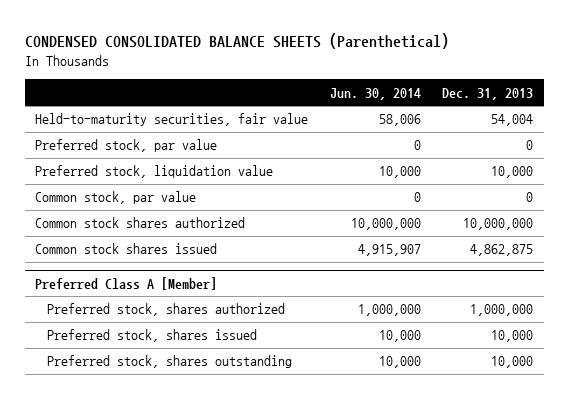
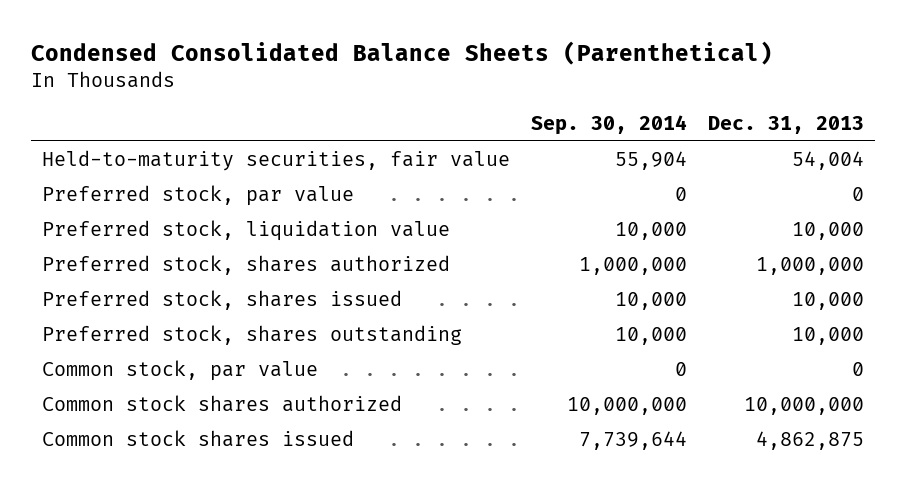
- CONDENSED CONSOLIDATED BALANCE SHEETS (Parenthetical)
+ Condensed Consolidated Balance Sheets (Parenthetical)
- | Jun. 30, 2014 | Dec. 31, 2013
+ | Sep. 30, 2014 | Dec. 31, 2013
- Preferred Class A [Member]
moved down: Common stock, par value | 0 | 0
moved down: Common stock shares authorized | 10,000,000 | 10,000,000
moved down: Common stock shares issued | 7,739,644 | 4,862,875

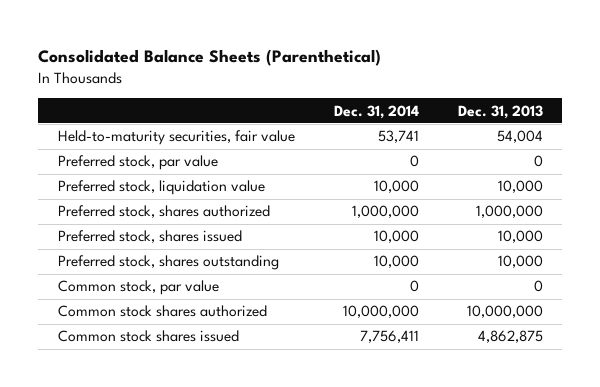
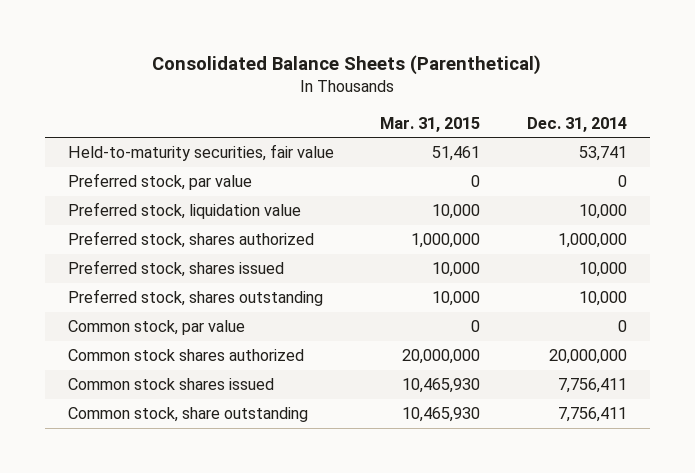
- | Dec. 31, 2014 | Dec. 31, 2013
+ | Mar. 31, 2015 | Dec. 31, 2014
- Common stock shares authorized | 10,000,000 | 10,000,000
+ Common stock shares authorized | 20,000,000 | 20,000,000
+ Common stock, share outstanding | 10,465,930 | 7,756,411

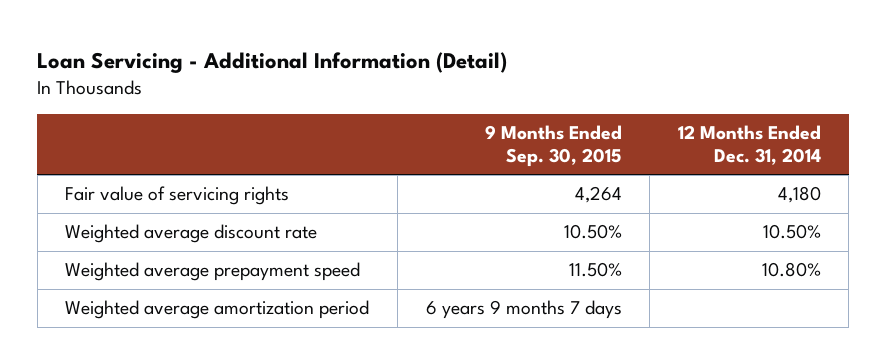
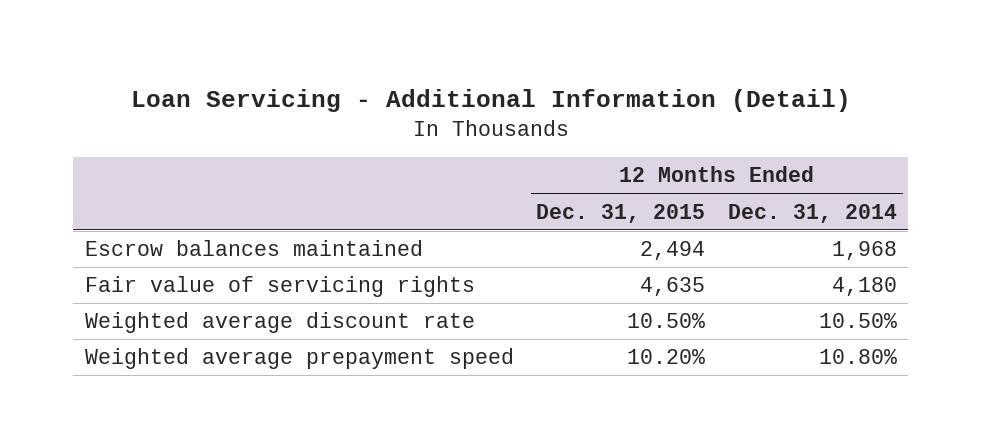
- | 9 Months Ended Sep. 30, 2015 | 12 Months Ended Dec. 31, 2014
+ | 12 Months Ended Dec. 31, 2015 | 12 Months Ended Dec. 31, 2014
+ Escrow balances maintained | 2,494 | 1,968
- Weighted average amortization period | 6 years 9 months 7 days |

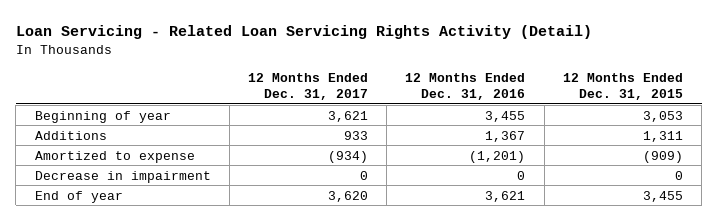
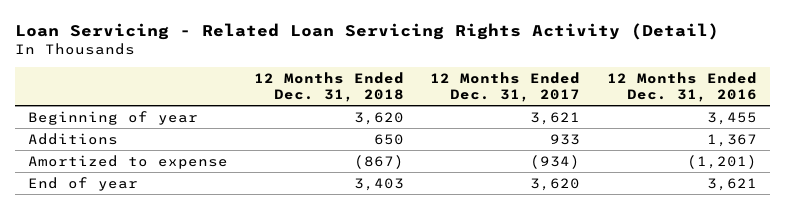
- | 12 Months Ended Dec. 31, 2017 | 12 Months Ended Dec. 31, 2016 | 12 Months Ended Dec. 31, 2015
+ | 12 Months Ended Dec. 31, 2018 | 12 Months Ended Dec. 31, 2017 | 12 Months Ended Dec. 31, 2016
- Decrease in impairment | 0 | 0 | 0

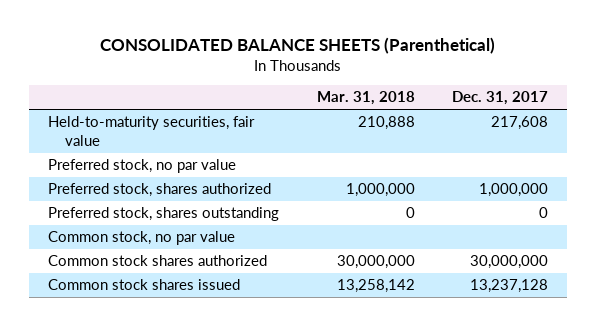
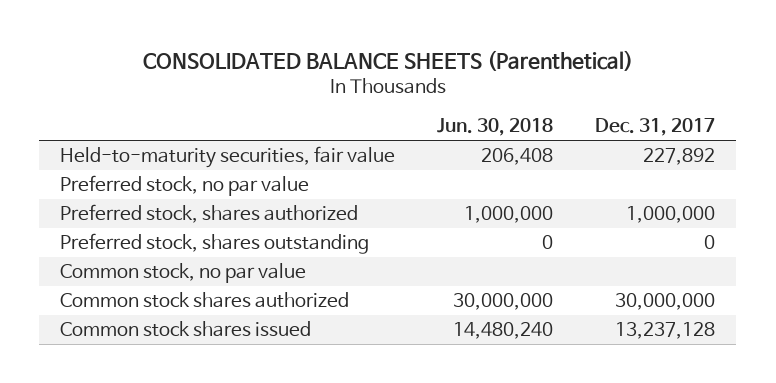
- | Mar. 31, 2018 | Dec. 31, 2017
+ | Jun. 30, 2018 | Dec. 31, 2017
- Held-to-maturity securities, fair value | 210,888 | 217,608
+ Held-to-maturity securities, fair value | 206,408 | 227,892

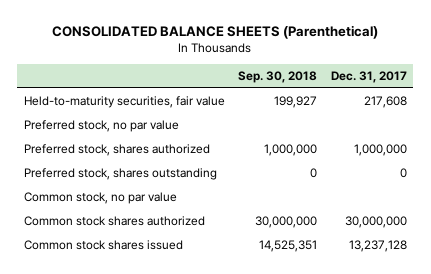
- | Jun. 30, 2018 | Dec. 31, 2017
+ | Sep. 30, 2018 | Dec. 31, 2017
- Held-to-maturity securities, fair value | 206,408 | 227,892
+ Held-to-maturity securities, fair value | 199,927 | 217,608

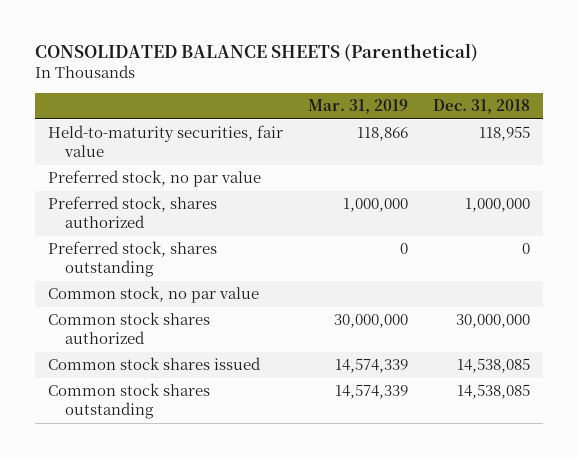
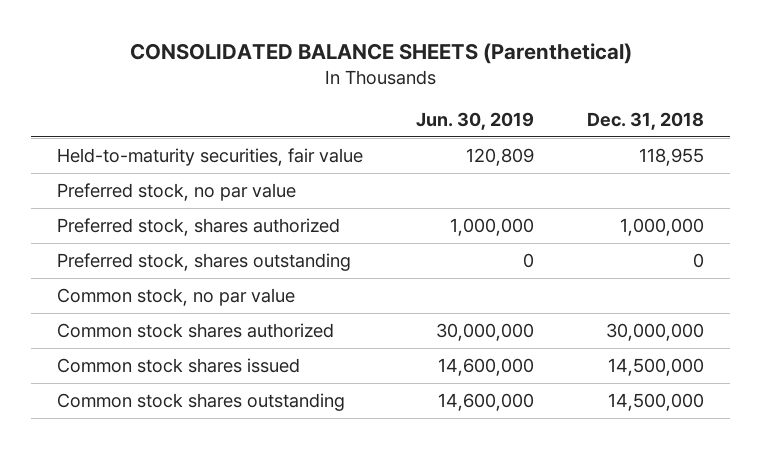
- | Mar. 31, 2019 | Dec. 31, 2018
+ | Jun. 30, 2019 | Dec. 31, 2018
- Common stock shares issued | 14,574,339 | 14,538,085
- Common stock shares outstanding | 14,574,339 | 14,538,085
+ Common stock shares issued | 14,600,000 | 14,500,000
+ Common stock shares outstanding | 14,600,000 | 14,500,000

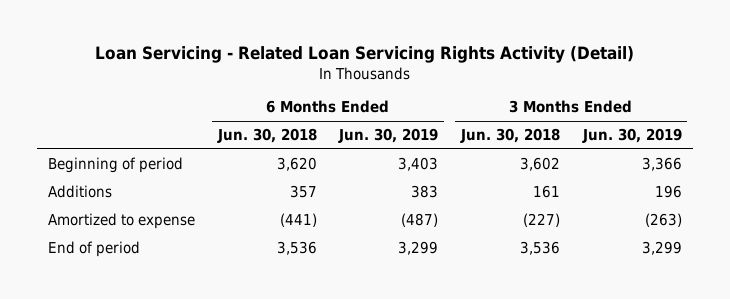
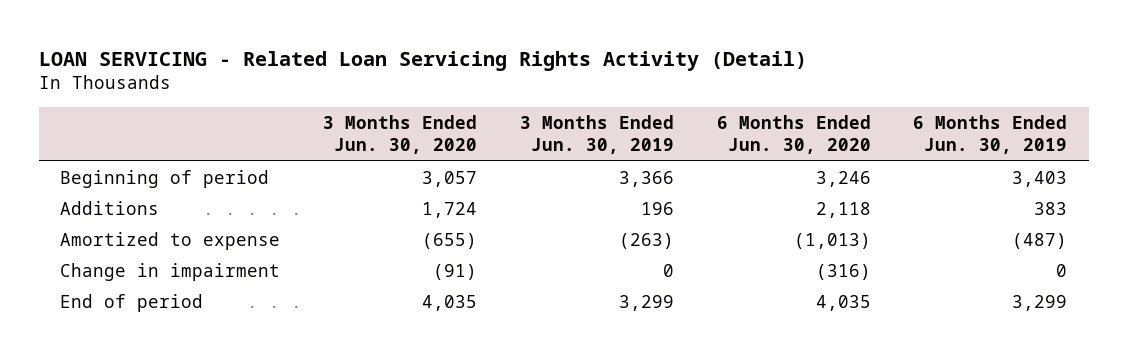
- Loan Servicing - Related Loan Servicing Rights Activity (Detail)
+ LOAN SERVICING - Related Loan Servicing Rights Activity (Detail)
- | 6 Months Ended Jun. 30, 2018 | 6 Months Ended Jun. 30, 2019 | 3 Months Ended Jun. 30, 2018 | 3 Months Ended Jun. 30, 2019
+ | 3 Months Ended Jun. 30, 2020 | 3 Months Ended Jun. 30, 2019 | 6 Months Ended Jun. 30, 2020 | 6 Months Ended Jun. 30, 2019
+ Change in impairment | (91) | 0 | (316) | 0

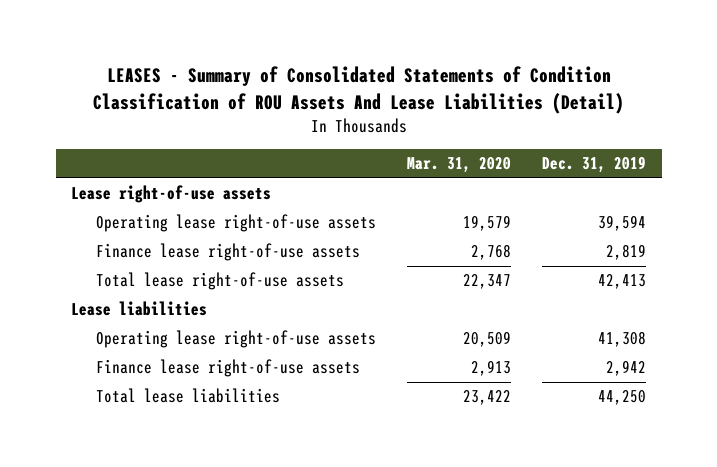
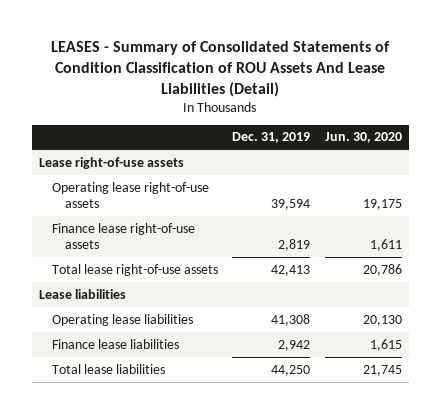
- | Mar. 31, 2020 | Dec. 31, 2019
+ | Dec. 31, 2019 | Jun. 30, 2020
- Operating lease right-of-use assets | 20,509 | 41,308
- Finance lease right-of-use assets | 2,913 | 2,942
+ Operating lease liabilities | 41,308 | 20,130
+ Finance lease liabilities | 2,942 | 1,615

